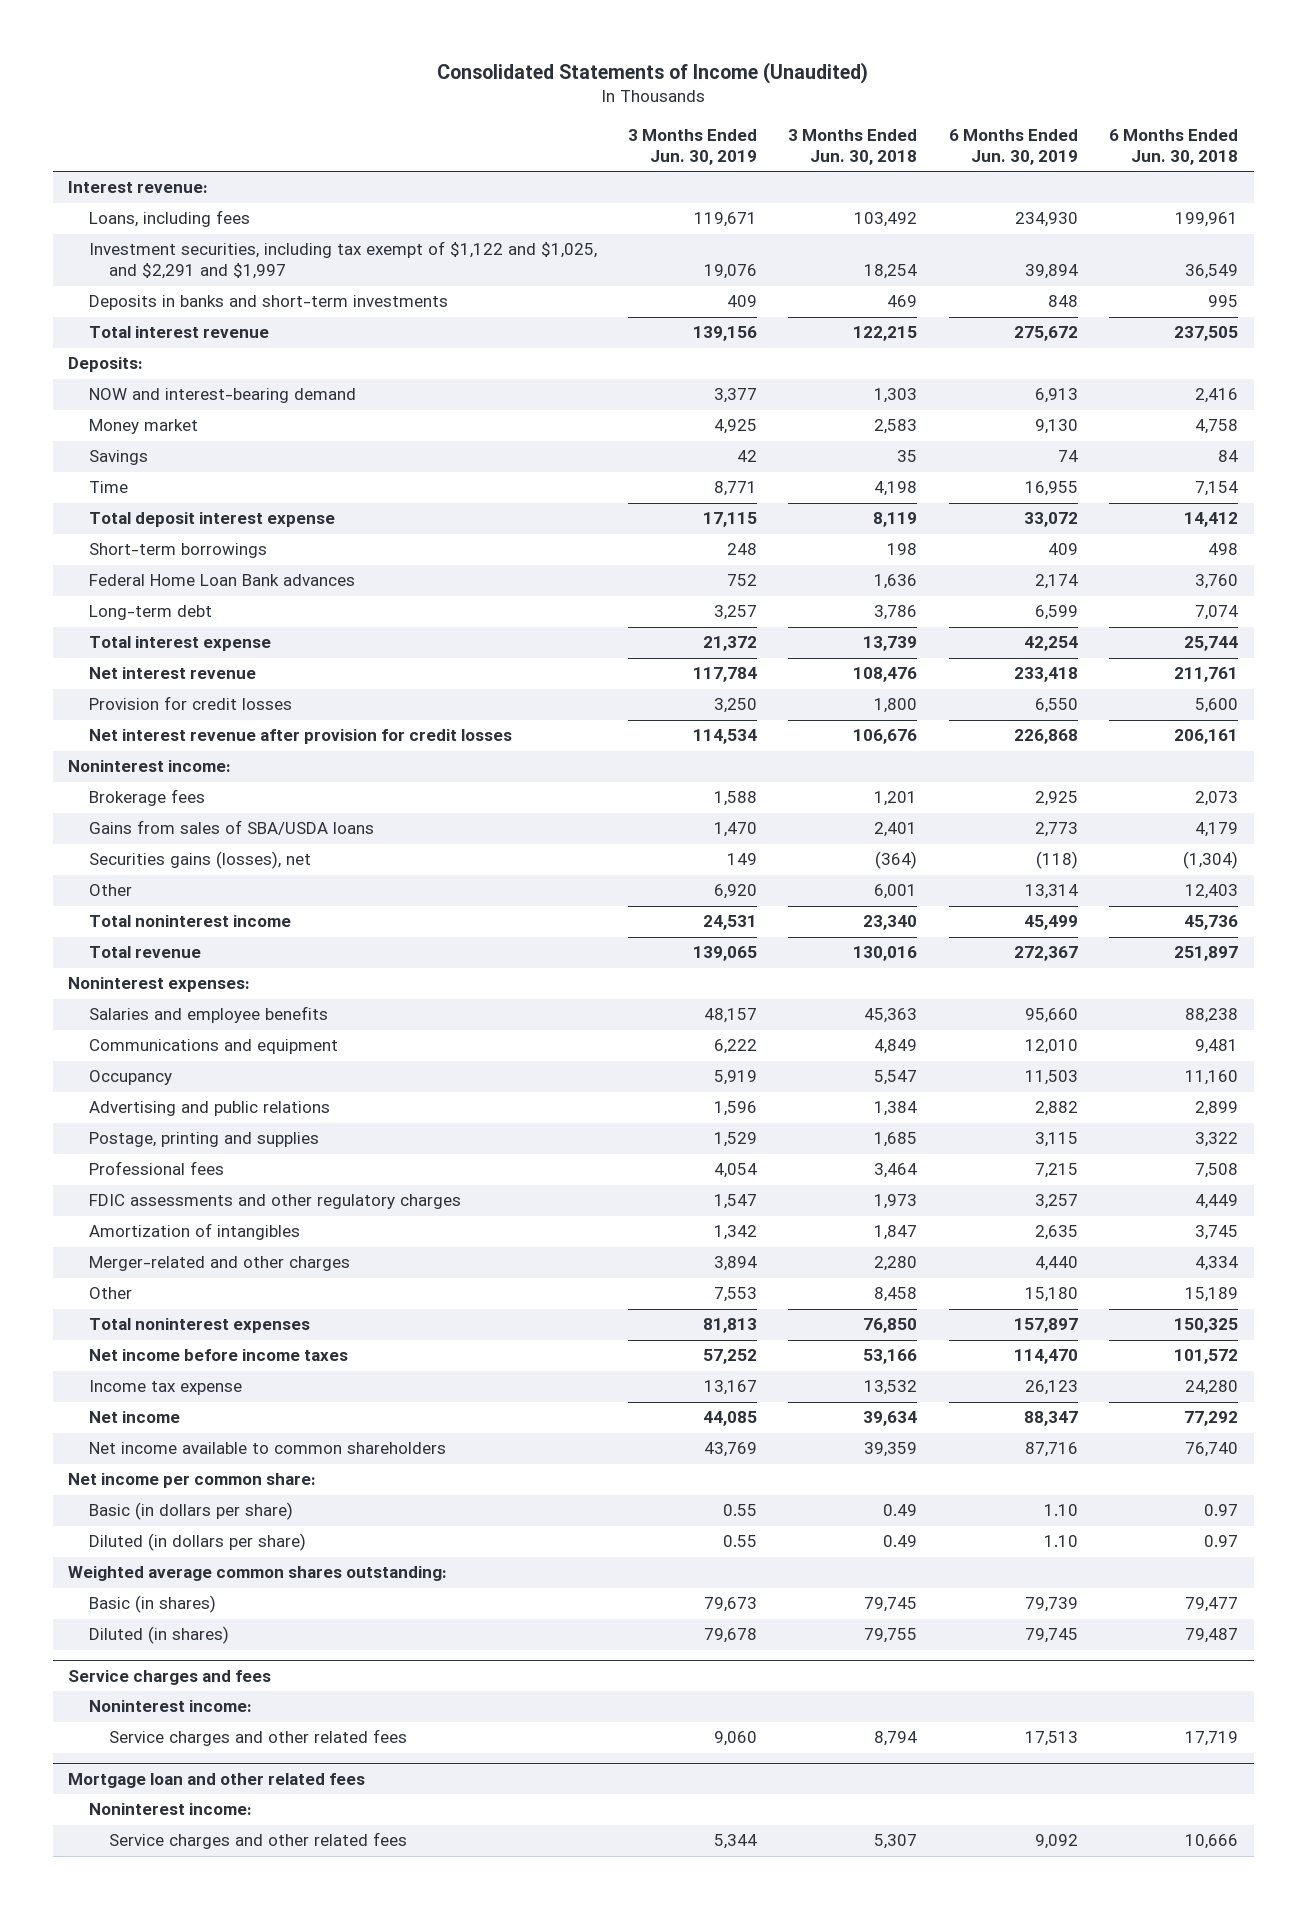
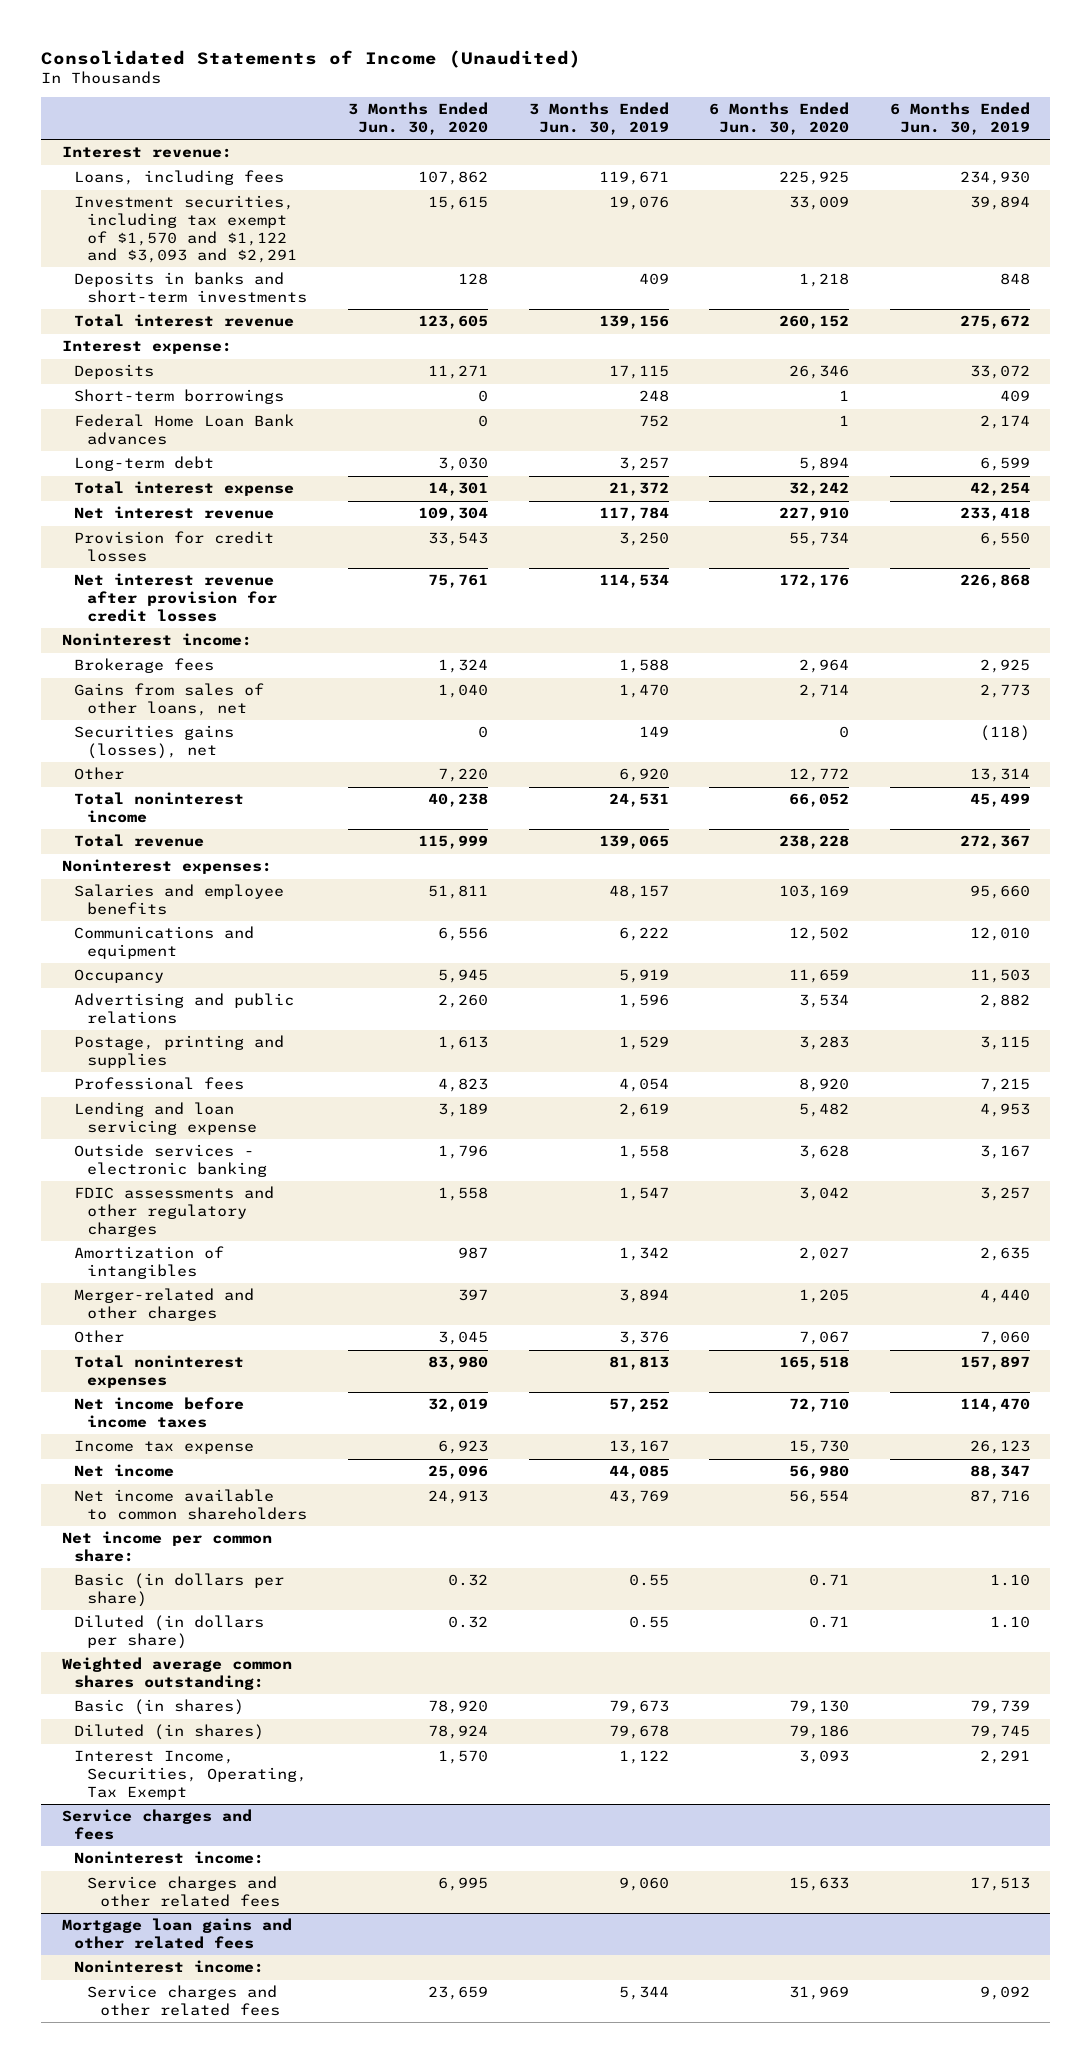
- | 3 Months Ended Jun. 30, 2019 | 3 Months Ended Jun. 30, 2018 | 6 Months Ended Jun. 30, 2019 | 6 Months Ended Jun. 30, 2018
+ | 3 Months Ended Jun. 30, 2020 | 3 Months Ended Jun. 30, 2019 | 6 Months Ended Jun. 30, 2020 | 6 Months Ended Jun. 30, 2019
- Investment securities, including tax exempt of $1,122 and $1,025, and $2,291 and $1,997 | 19,076 | 18,254 | 39,894 | 36,549
+ Investment securities, including tax exempt of $1,570 and $1,122 and $3,093 and $2,291 | 15,615 | 19,076 | 33,009 | 39,894
- Deposits:
- NOW and interest-bearing demand | 3,377 | 1,303 | 6,913 | 2,416
- Money market | 4,925 | 2,583 | 9,130 | 4,758
- Savings | 42 | 35 | 74 | 84
- Time | 8,771 | 4,198 | 16,955 | 7,154
- Total deposit interest expense | 17,115 | 8,119 | 33,072 | 14,412
+ Interest expense:
+ Deposits | 11,271 | 17,115 | 26,346 | 33,072
- Gains from sales of SBA/USDA loans | 1,470 | 2,401 | 2,773 | 4,179
+ Gains from sales of other loans, net | 1,040 | 1,470 | 2,714 | 2,773
+ Lending and loan servicing expense | 3,189 | 2,619 | 5,482 | 4,953
+ Outside services - electronic banking | 1,796 | 1,558 | 3,628 | 3,167
- Other | 7,553 | 8,458 | 15,180 | 15,189
+ Other | 3,045 | 3,376 | 7,067 | 7,060
+ Interest Income, Securities, Operating, Tax Exempt | 1,570 | 1,122 | 3,093 | 2,291
- Mortgage loan and other related fees
+ Mortgage loan gains and other related fees

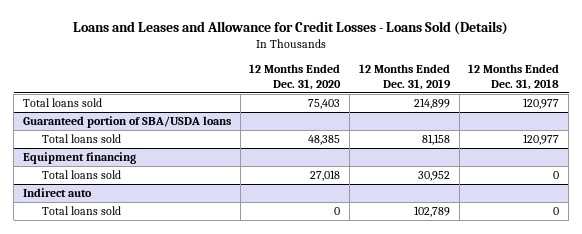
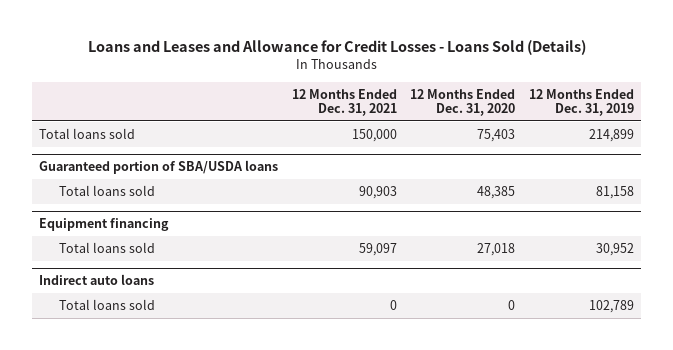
- | 12 Months Ended Dec. 31, 2020 | 12 Months Ended Dec. 31, 2019 | 12 Months Ended Dec. 31, 2018
+ | 12 Months Ended Dec. 31, 2021 | 12 Months Ended Dec. 31, 2020 | 12 Months Ended Dec. 31, 2019
- Indirect auto
+ Indirect auto loans

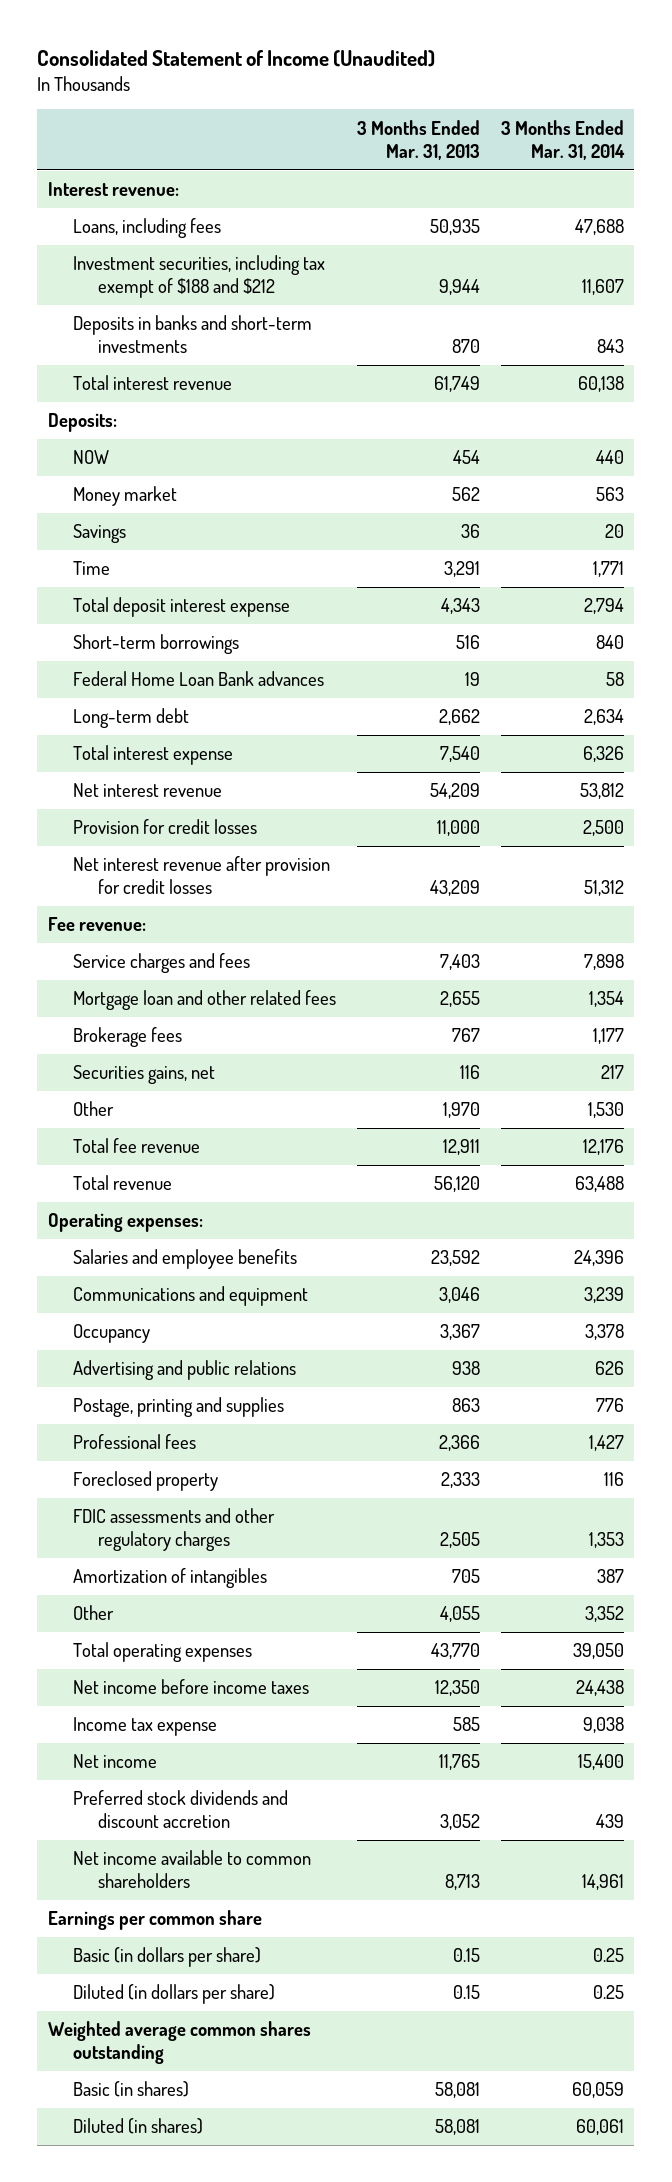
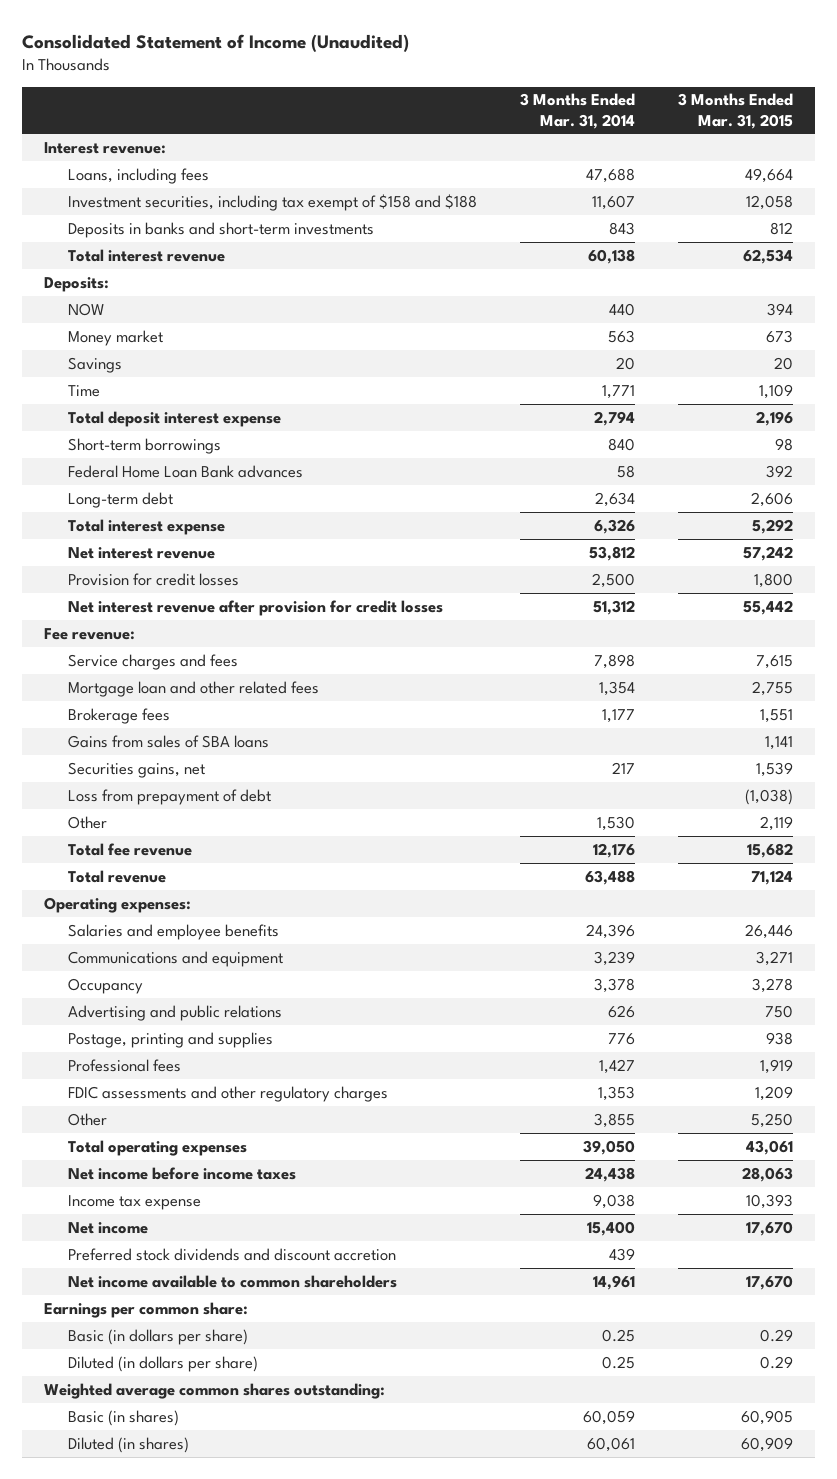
- | 3 Months Ended Mar. 31, 2013 | 3 Months Ended Mar. 31, 2014
+ | 3 Months Ended Mar. 31, 2014 | 3 Months Ended Mar. 31, 2015
- Investment securities, including tax exempt of $188 and $212 | 9,944 | 11,607
+ Investment securities, including tax exempt of $158 and $188 | 11,607 | 12,058
+ Gains from sales of SBA loans | | 1,141
+ Loss from prepayment of debt | | (1,038)
- Foreclosed property | 2,333 | 116
- Amortization of intangibles | 705 | 387
- Other | 4,055 | 3,352
+ Other | 3,855 | 5,250
- Earnings per common share
+ Earnings per common share:
- Weighted average common shares outstanding
+ Weighted average common shares outstanding:

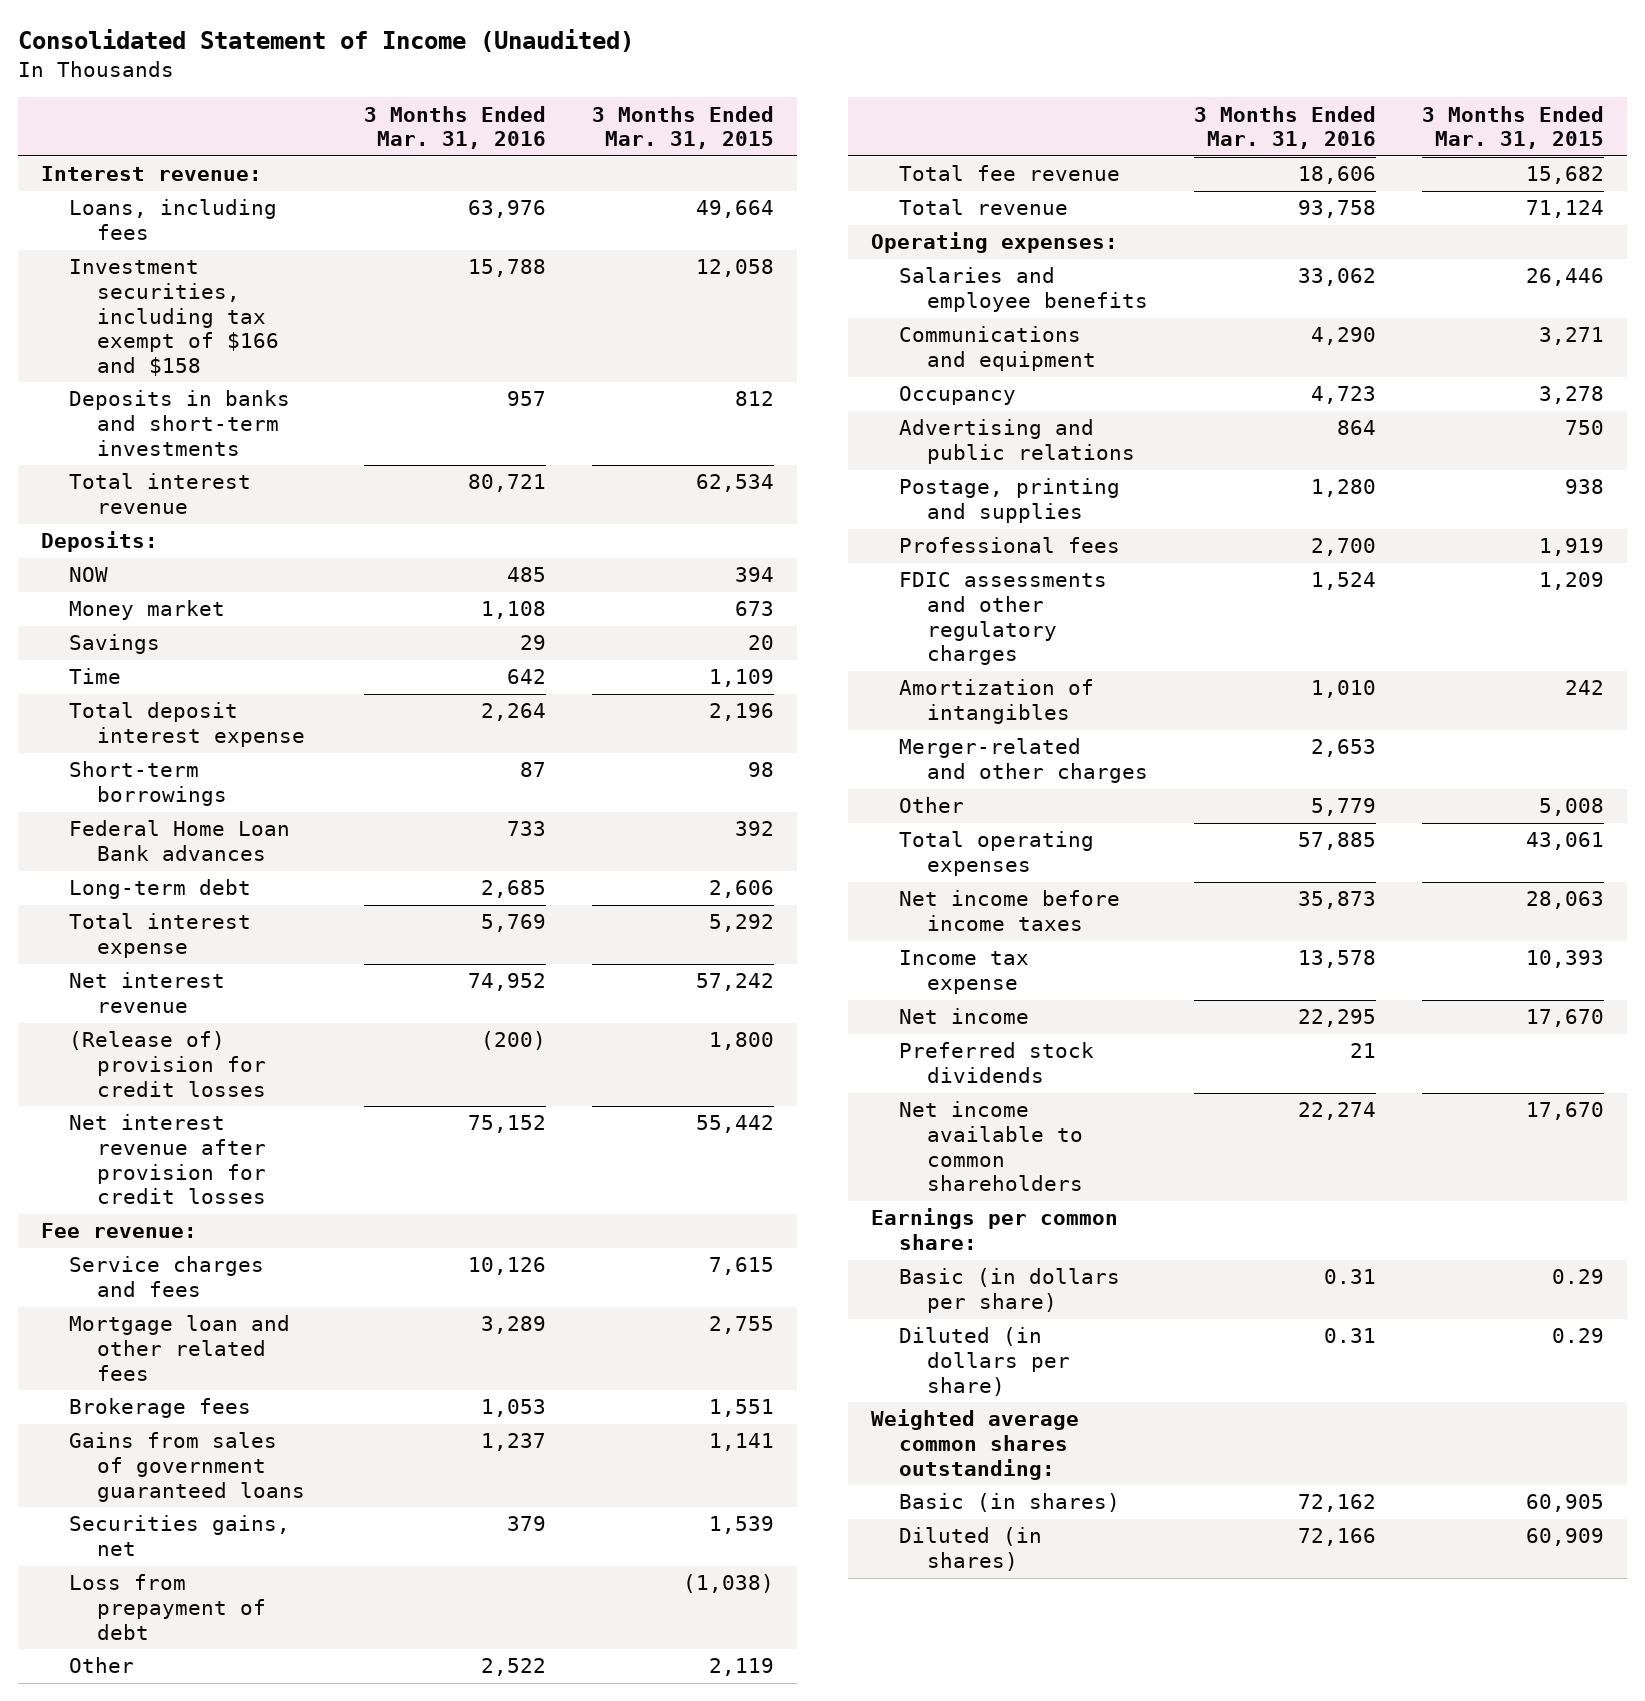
- | 3 Months Ended Mar. 31, 2014 | 3 Months Ended Mar. 31, 2015
+ | 3 Months Ended Mar. 31, 2016 | 3 Months Ended Mar. 31, 2015
- Investment securities, including tax exempt of $158 and $188 | 11,607 | 12,058
+ Investment securities, including tax exempt of $166 and $158 | 15,788 | 12,058
- Provision for credit losses | 2,500 | 1,800
+ (Release of) provision for credit losses | (200) | 1,800
- Gains from sales of SBA loans | | 1,141
+ Gains from sales of government guaranteed loans | 1,237 | 1,141
- Other | 3,855 | 5,250
+ Amortization of intangibles | 1,010 | 242
+ Merger-related and other charges | 2,653 |
+ Other | 5,779 | 5,008
- Preferred stock dividends and discount accretion | 439 |
+ Preferred stock dividends | 21 |

